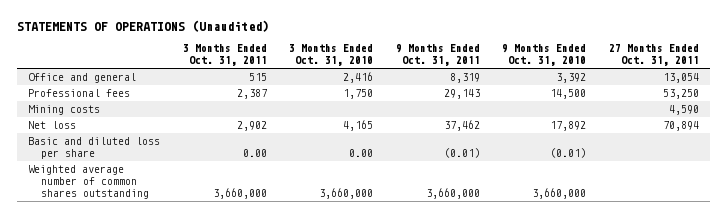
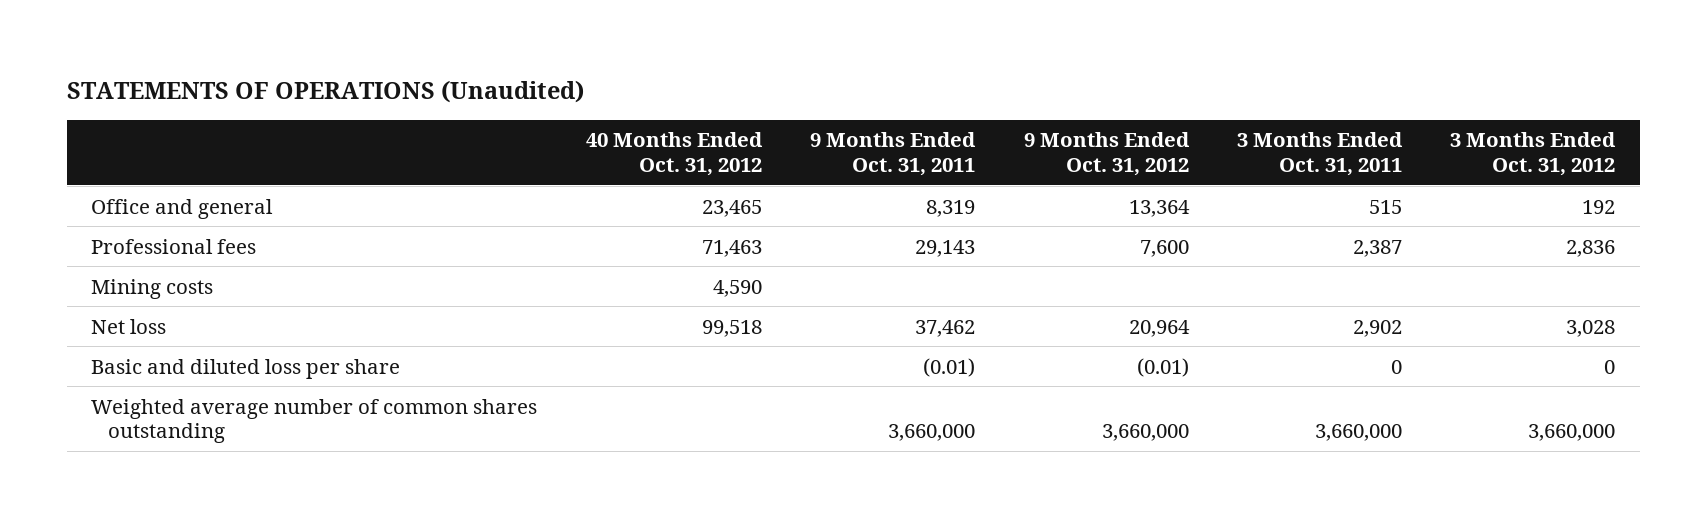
- | 3 Months Ended Oct. 31, 2011 | 3 Months Ended Oct. 31, 2010 | 9 Months Ended Oct. 31, 2011 | 9 Months Ended Oct. 31, 2010 | 27 Months Ended Oct. 31, 2011
+ | 40 Months Ended Oct. 31, 2012 | 9 Months Ended Oct. 31, 2011 | 9 Months Ended Oct. 31, 2012 | 3 Months Ended Oct. 31, 2011 | 3 Months Ended Oct. 31, 2012
- Basic and diluted loss per share | 0.00 | 0.00 | (0.01) | (0.01) |
+ Basic and diluted loss per share | | (0.01) | (0.01) | 0 | 0

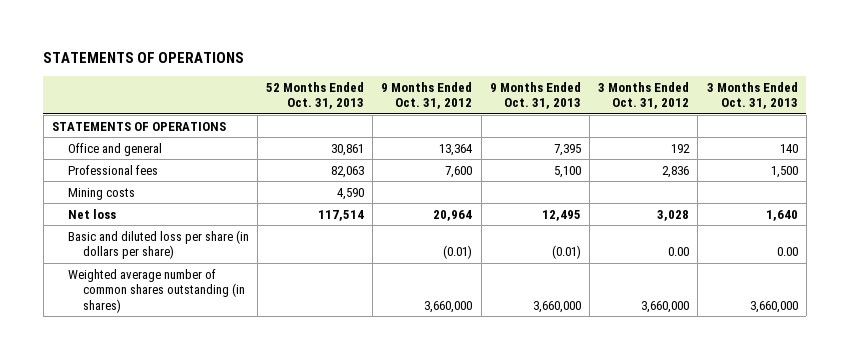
- STATEMENTS OF OPERATIONS (Unaudited)
+ STATEMENTS OF OPERATIONS
- | 40 Months Ended Oct. 31, 2012 | 9 Months Ended Oct. 31, 2011 | 9 Months Ended Oct. 31, 2012 | 3 Months Ended Oct. 31, 2011 | 3 Months Ended Oct. 31, 2012
+ | 52 Months Ended Oct. 31, 2013 | 9 Months Ended Oct. 31, 2012 | 9 Months Ended Oct. 31, 2013 | 3 Months Ended Oct. 31, 2012 | 3 Months Ended Oct. 31, 2013
+ STATEMENTS OF OPERATIONS
- Basic and diluted loss per share | | (0.01) | (0.01) | 0 | 0
- Weighted average number of common shares outstanding | | 3,660,000 | 3,660,000 | 3,660,000 | 3,660,000
+ Basic and diluted loss per share (in dollars per share) | | (0.01) | (0.01) | 0.00 | 0.00
+ Weighted average number of common shares outstanding (in shares) | | 3,660,000 | 3,660,000 | 3,660,000 | 3,660,000

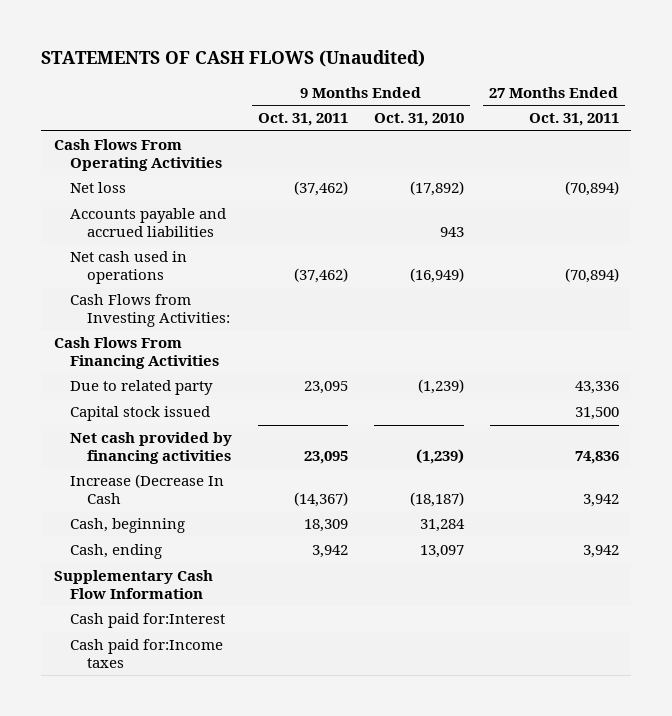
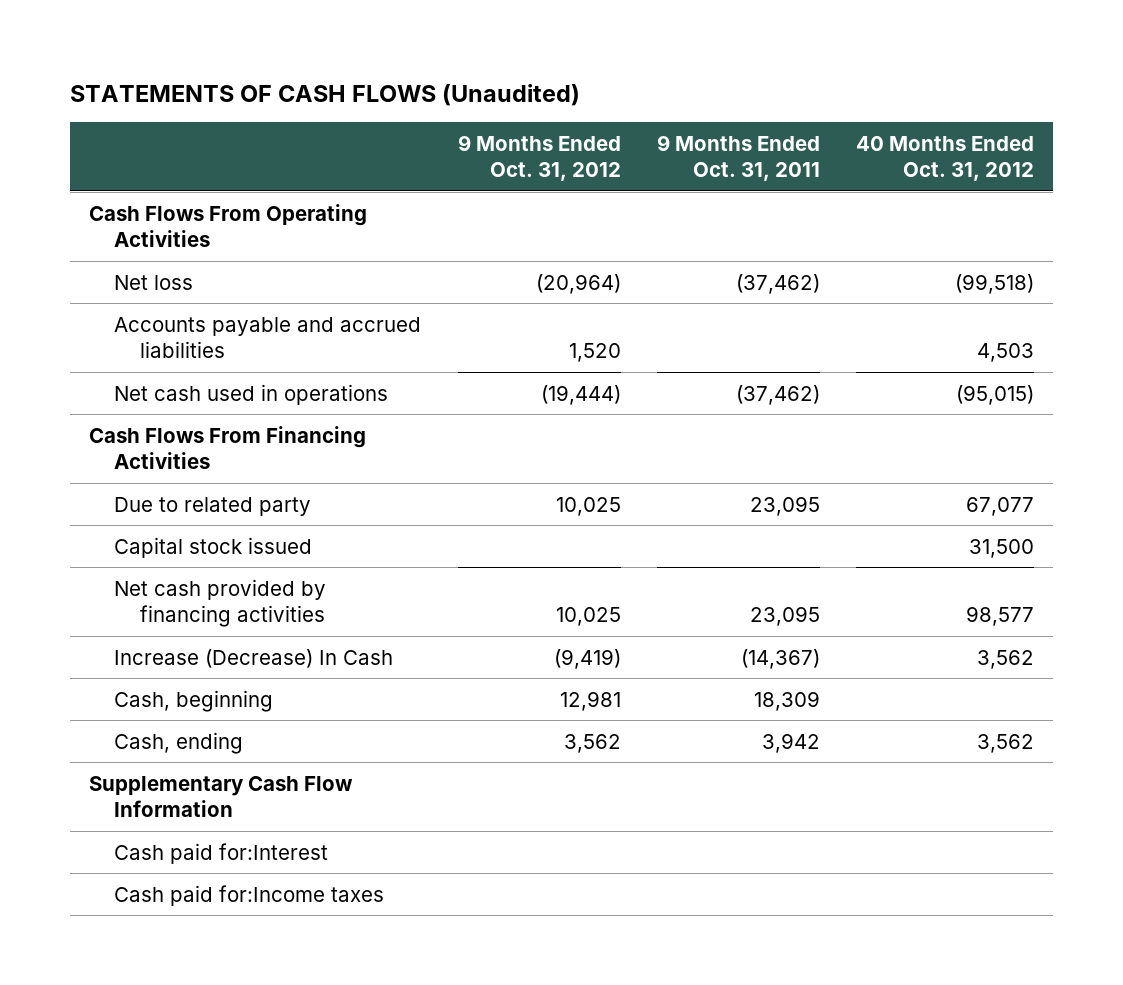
- | 9 Months Ended Oct. 31, 2011 | 9 Months Ended Oct. 31, 2010 | 27 Months Ended Oct. 31, 2011
+ | 9 Months Ended Oct. 31, 2012 | 9 Months Ended Oct. 31, 2011 | 40 Months Ended Oct. 31, 2012
- Cash Flows from Investing Activities:
- Increase (Decrease In Cash | (14,367) | (18,187) | 3,942
+ Increase (Decrease) In Cash | (9,419) | (14,367) | 3,562

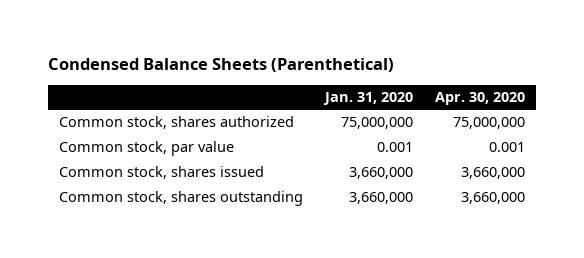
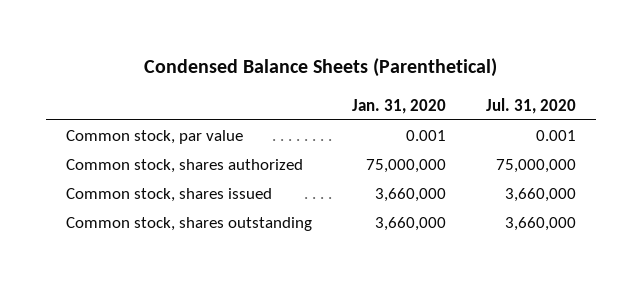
- | Jan. 31, 2020 | Apr. 30, 2020
+ | Jan. 31, 2020 | Jul. 31, 2020
moved down: Common stock, shares authorized | 75,000,000 | 75,000,000

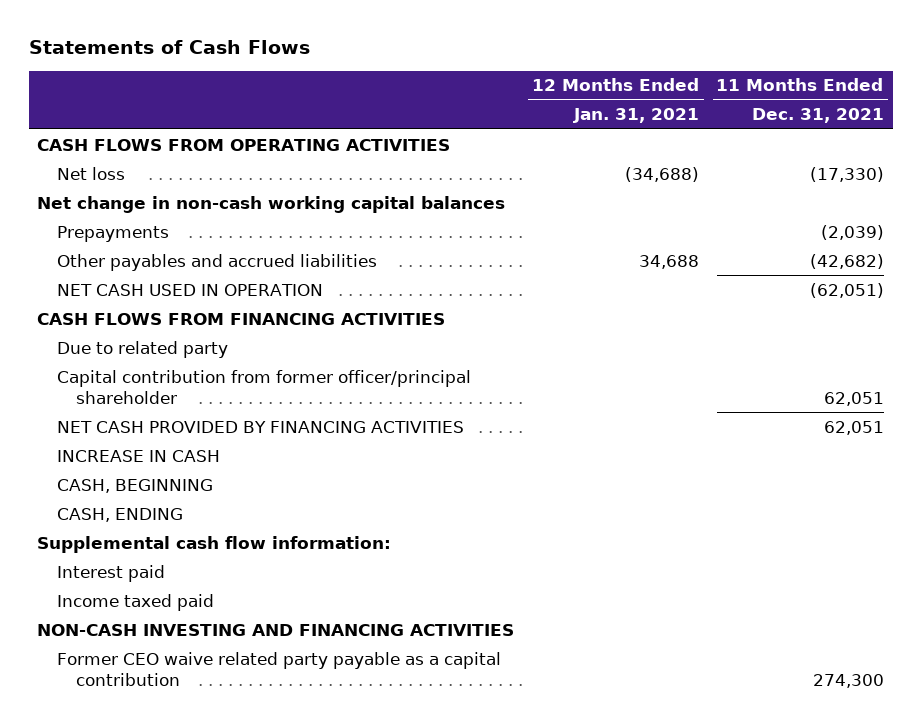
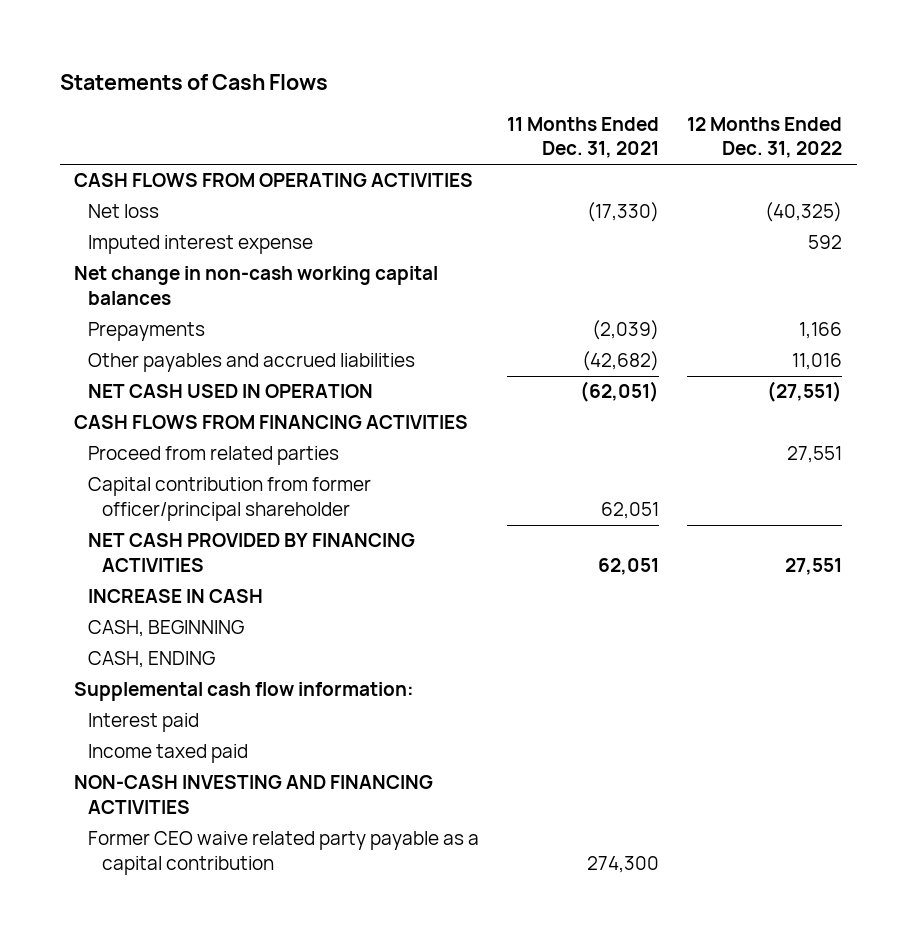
- | 12 Months Ended Jan. 31, 2021 | 11 Months Ended Dec. 31, 2021
+ | 11 Months Ended Dec. 31, 2021 | 12 Months Ended Dec. 31, 2022
+ Imputed interest expense | | 592
- Due to related party
+ Proceed from related parties | | 27,551

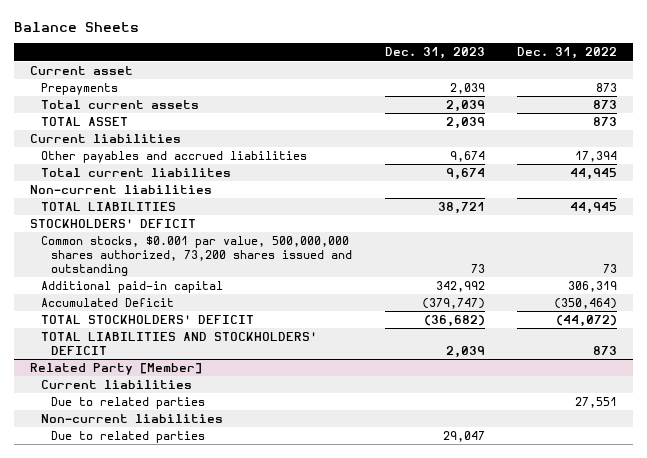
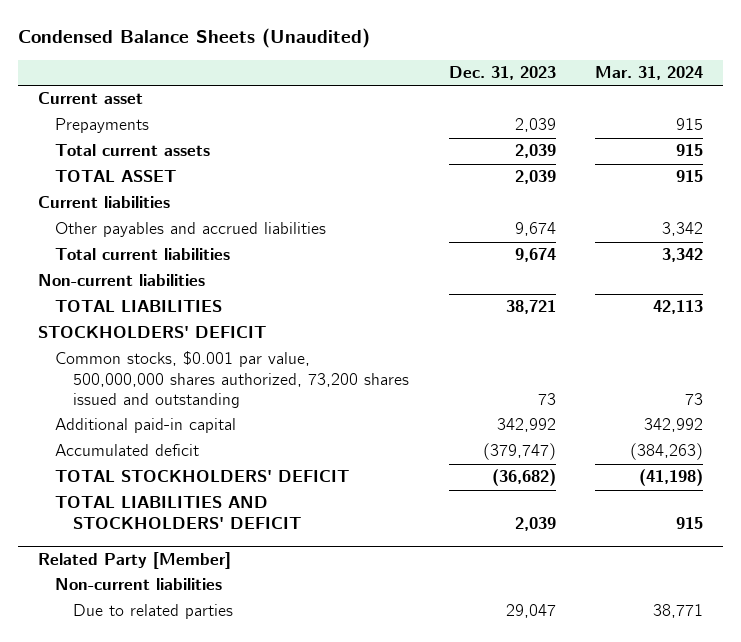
- Balance Sheets
+ Condensed Balance Sheets (Unaudited)
- | Dec. 31, 2023 | Dec. 31, 2022
+ | Dec. 31, 2023 | Mar. 31, 2024
- Total current liabilites | 9,674 | 44,945
+ Total current liabilities | 9,674 | 3,342
- Accumulated Deficit | (379,747) | (350,464)
+ Accumulated deficit | (379,747) | (384,263)
@ Related Party [Member]
- Current liabilities
- Due to related parties | | 27,551

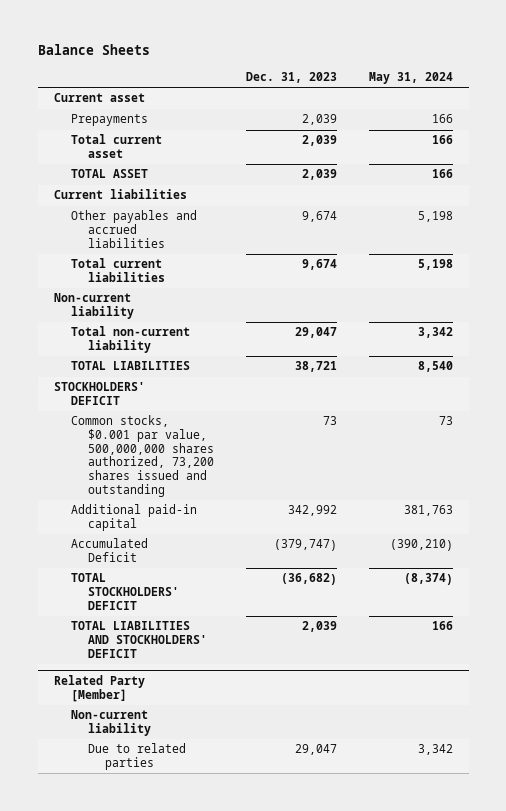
- Condensed Balance Sheets (Unaudited)
+ Balance Sheets
- | Dec. 31, 2023 | Mar. 31, 2024
+ | Dec. 31, 2023 | May 31, 2024
- Total current assets | 2,039 | 915
+ Total current asset | 2,039 | 166
- Non-current liabilities
+ Non-current liability
+ Total non-current liability | 29,047 | 3,342
- Accumulated deficit | (379,747) | (384,263)
+ Accumulated Deficit | (379,747) | (390,210)
@ Related Party [Member]
- Non-current liabilities
+ Non-current liability

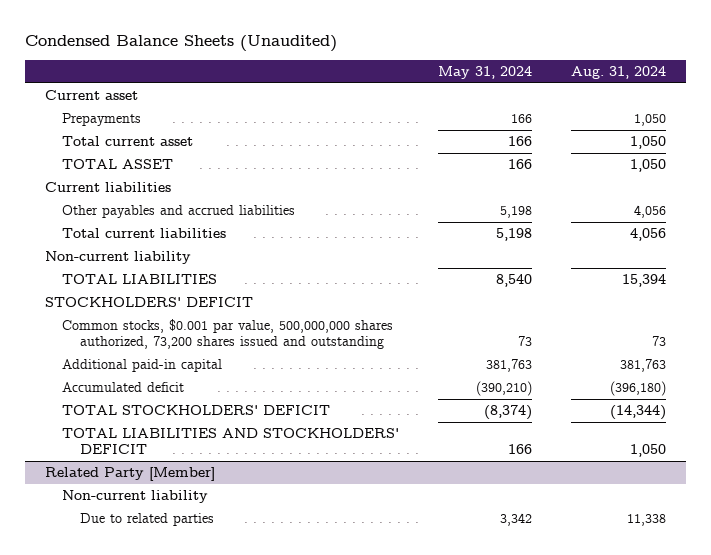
- Balance Sheets
+ Condensed Balance Sheets (Unaudited)
- | Dec. 31, 2023 | May 31, 2024
+ | May 31, 2024 | Aug. 31, 2024
- Total non-current liability | 29,047 | 3,342
- Accumulated Deficit | (379,747) | (390,210)
+ Accumulated deficit | (390,210) | (396,180)

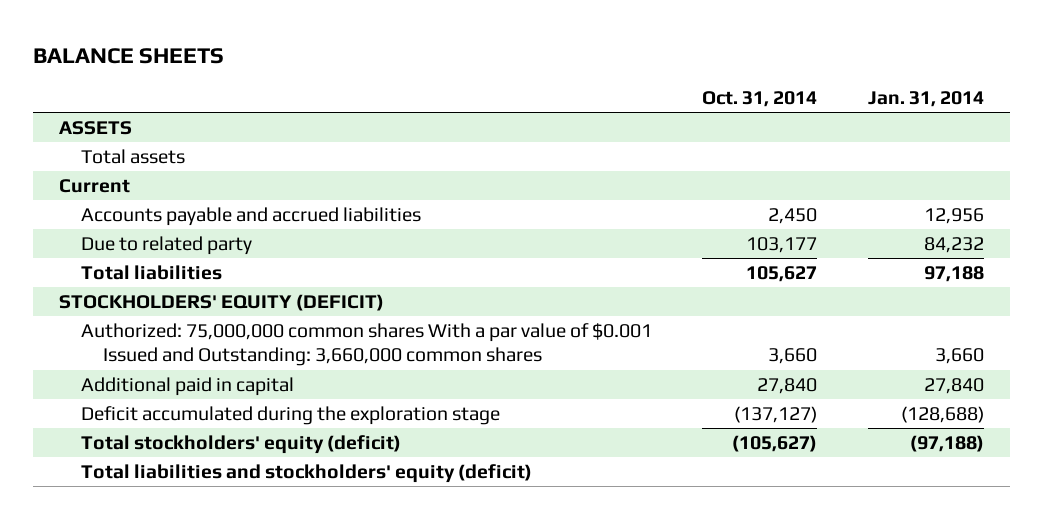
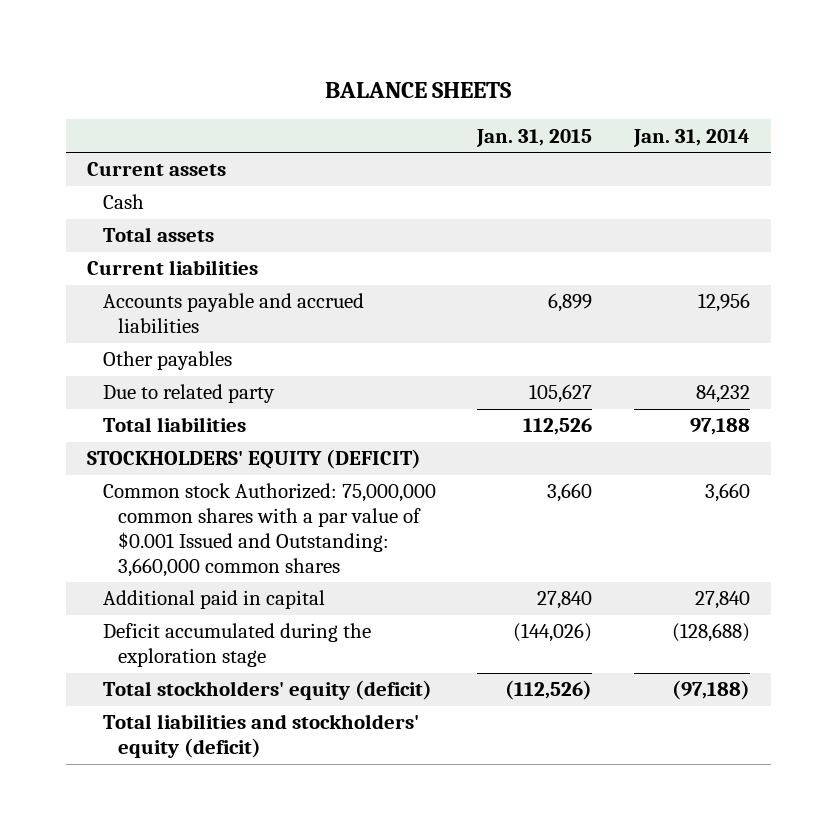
- | Oct. 31, 2014 | Jan. 31, 2014
+ | Jan. 31, 2015 | Jan. 31, 2014
- ASSETS
+ Current assets
+ Cash
- Current
+ Current liabilities
+ Other payables
- Authorized: 75,000,000 common shares With a par value of $0.001 Issued and Outstanding: 3,660,000 common shares | 3,660 | 3,660
+ Common stock Authorized: 75,000,000 common shares with a par value of $0.001 Issued and Outstanding: 3,660,000 common shares | 3,660 | 3,660

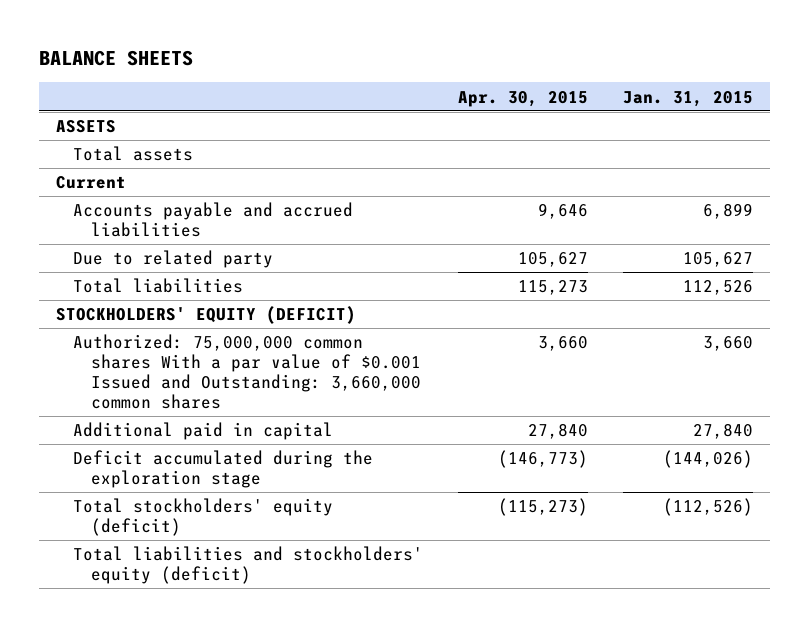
- | Jan. 31, 2015 | Jan. 31, 2014
+ | Apr. 30, 2015 | Jan. 31, 2015
- Current assets
- Cash
+ ASSETS
- Current liabilities
+ Current
- Other payables
- Common stock Authorized: 75,000,000 common shares with a par value of $0.001 Issued and Outstanding: 3,660,000 common shares | 3,660 | 3,660
+ Authorized: 75,000,000 common shares With a par value of $0.001 Issued and Outstanding: 3,660,000 common shares | 3,660 | 3,660

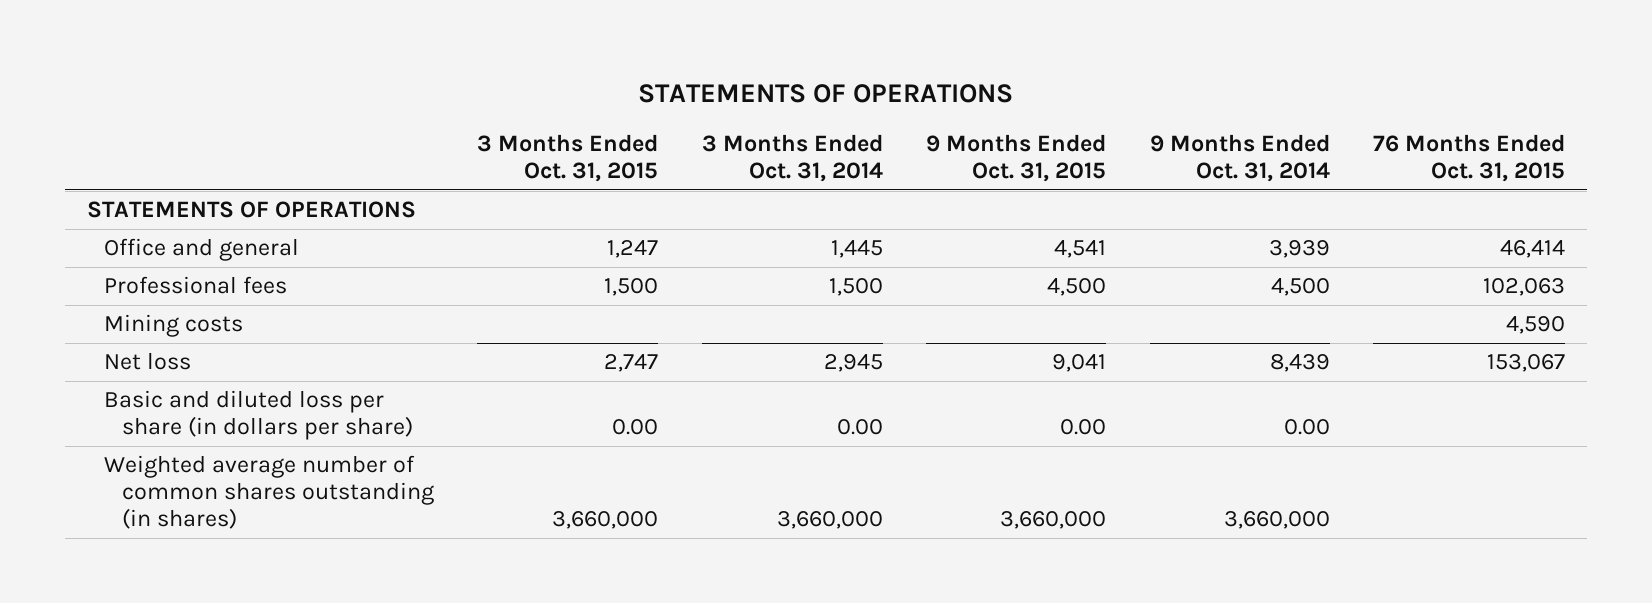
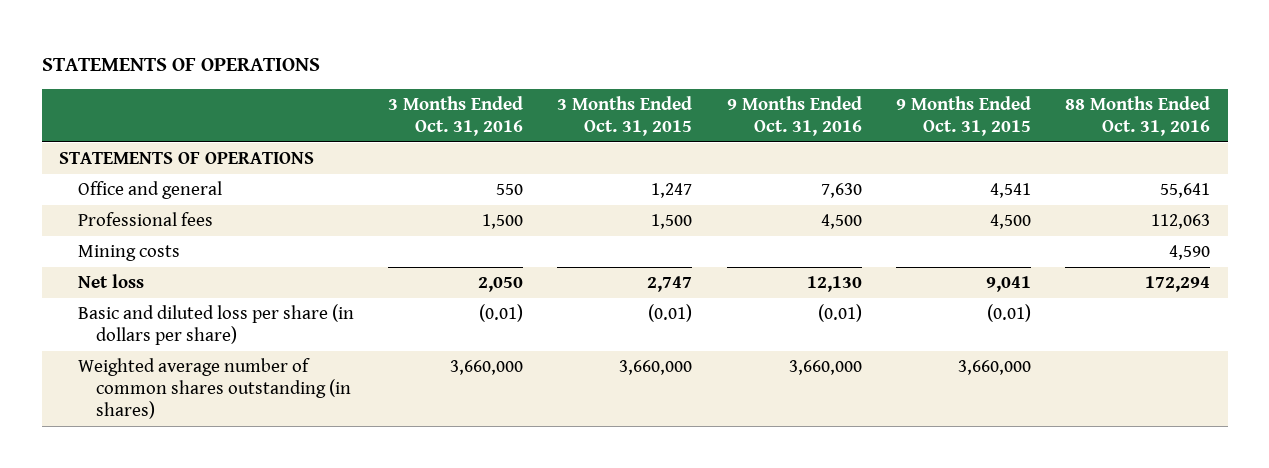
- | 3 Months Ended Oct. 31, 2015 | 3 Months Ended Oct. 31, 2014 | 9 Months Ended Oct. 31, 2015 | 9 Months Ended Oct. 31, 2014 | 76 Months Ended Oct. 31, 2015
+ | 3 Months Ended Oct. 31, 2016 | 3 Months Ended Oct. 31, 2015 | 9 Months Ended Oct. 31, 2016 | 9 Months Ended Oct. 31, 2015 | 88 Months Ended Oct. 31, 2016
- Basic and diluted loss per share (in dollars per share) | 0.00 | 0.00 | 0.00 | 0.00 |
+ Basic and diluted loss per share (in dollars per share) | (0.01) | (0.01) | (0.01) | (0.01) |

